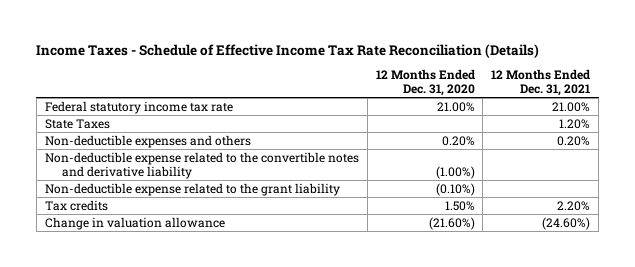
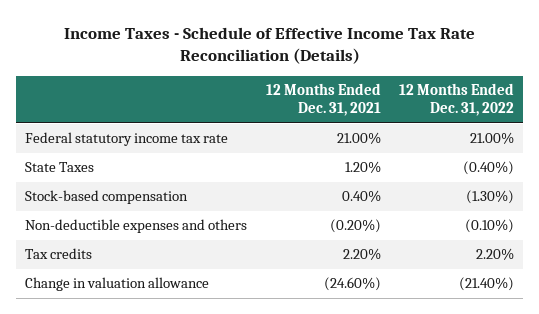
- | 12 Months Ended Dec. 31, 2020 | 12 Months Ended Dec. 31, 2021
+ | 12 Months Ended Dec. 31, 2021 | 12 Months Ended Dec. 31, 2022
- Non-deductible expenses and others | 0.20% | 0.20%
- Non-deductible expense related to the convertible notes and derivative liability | (1.00%) |
- Non-deductible expense related to the grant liability | (0.10%) |
+ Stock-based compensation | 0.40% | (1.30%)
+ Non-deductible expenses and others | (0.20%) | (0.10%)

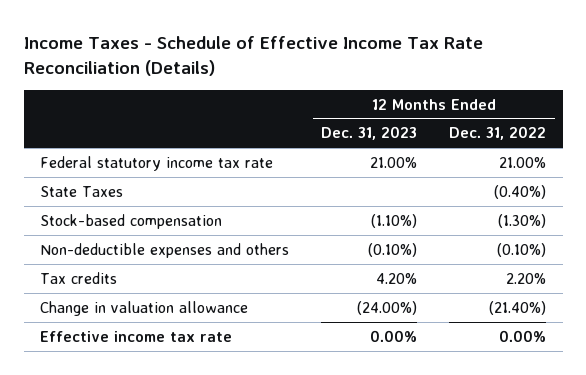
- | 12 Months Ended Dec. 31, 2021 | 12 Months Ended Dec. 31, 2022
+ | 12 Months Ended Dec. 31, 2023 | 12 Months Ended Dec. 31, 2022
+ Effective income tax rate | 0.00% | 0.00%

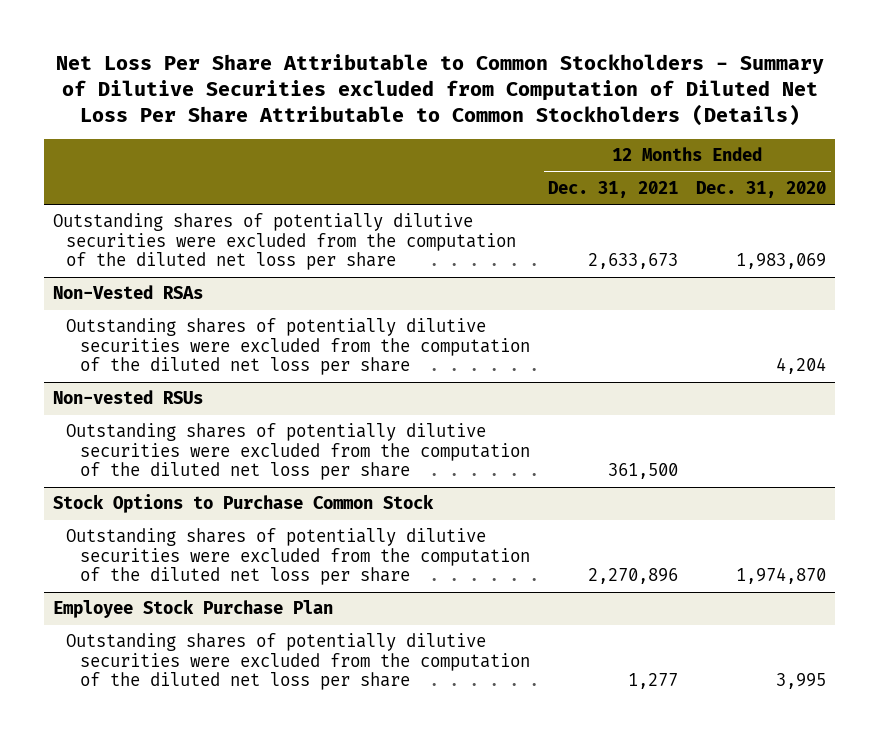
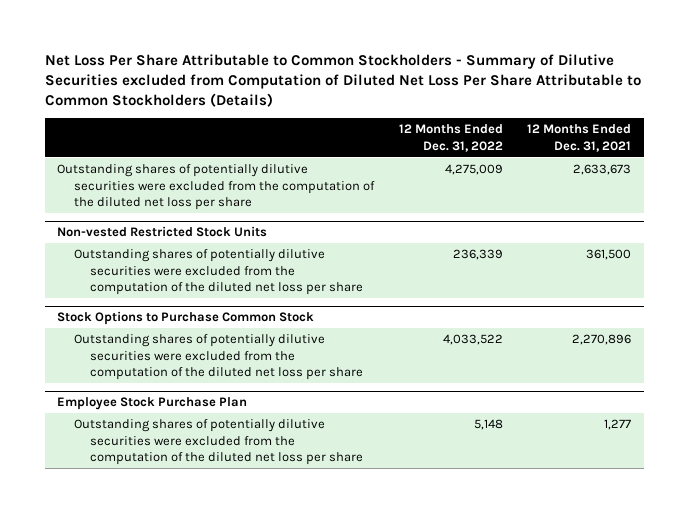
- | 12 Months Ended Dec. 31, 2021 | 12 Months Ended Dec. 31, 2020
+ | 12 Months Ended Dec. 31, 2022 | 12 Months Ended Dec. 31, 2021
- Non-Vested RSAs
- Outstanding shares of potentially dilutive securities were excluded from the computation of the diluted net loss per share | | 4,204
- Non-vested RSUs
+ Non-vested Restricted Stock Units

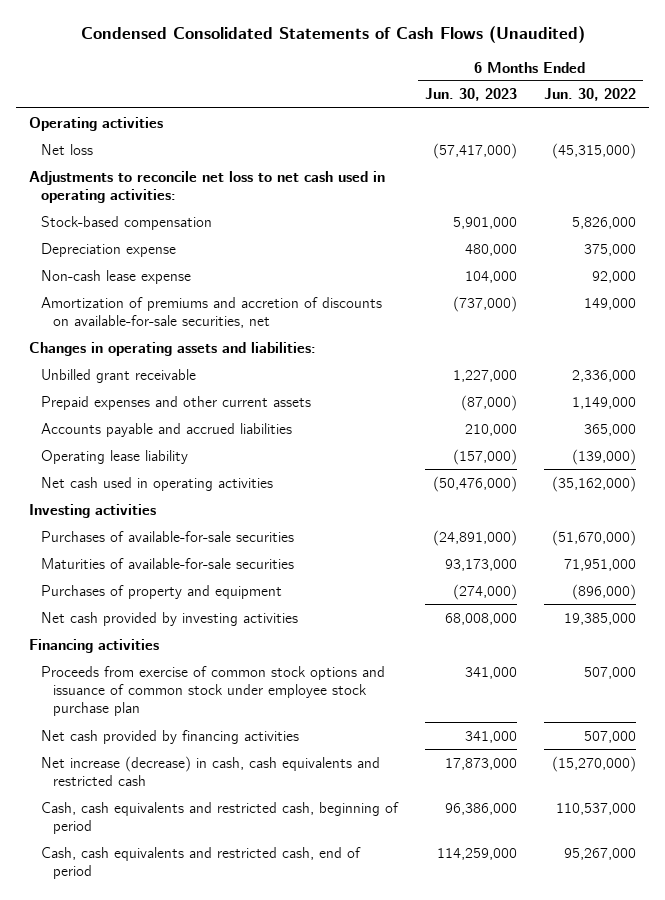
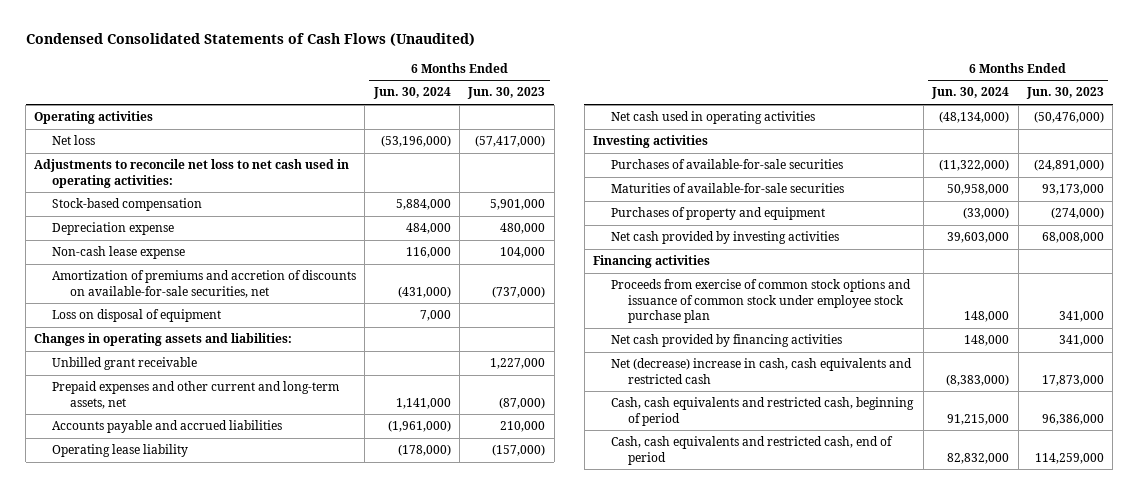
- | 6 Months Ended Jun. 30, 2023 | 6 Months Ended Jun. 30, 2022
+ | 6 Months Ended Jun. 30, 2024 | 6 Months Ended Jun. 30, 2023
+ Loss on disposal of equipment | 7,000 |
- Prepaid expenses and other current assets | (87,000) | 1,149,000
+ Prepaid expenses and other current and long-term assets, net | 1,141,000 | (87,000)
- Net increase (decrease) in cash, cash equivalents and restricted cash | 17,873,000 | (15,270,000)
+ Net (decrease) increase in cash, cash equivalents and restricted cash | (8,383,000) | 17,873,000

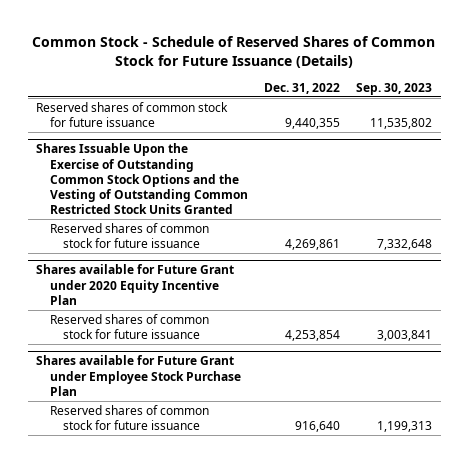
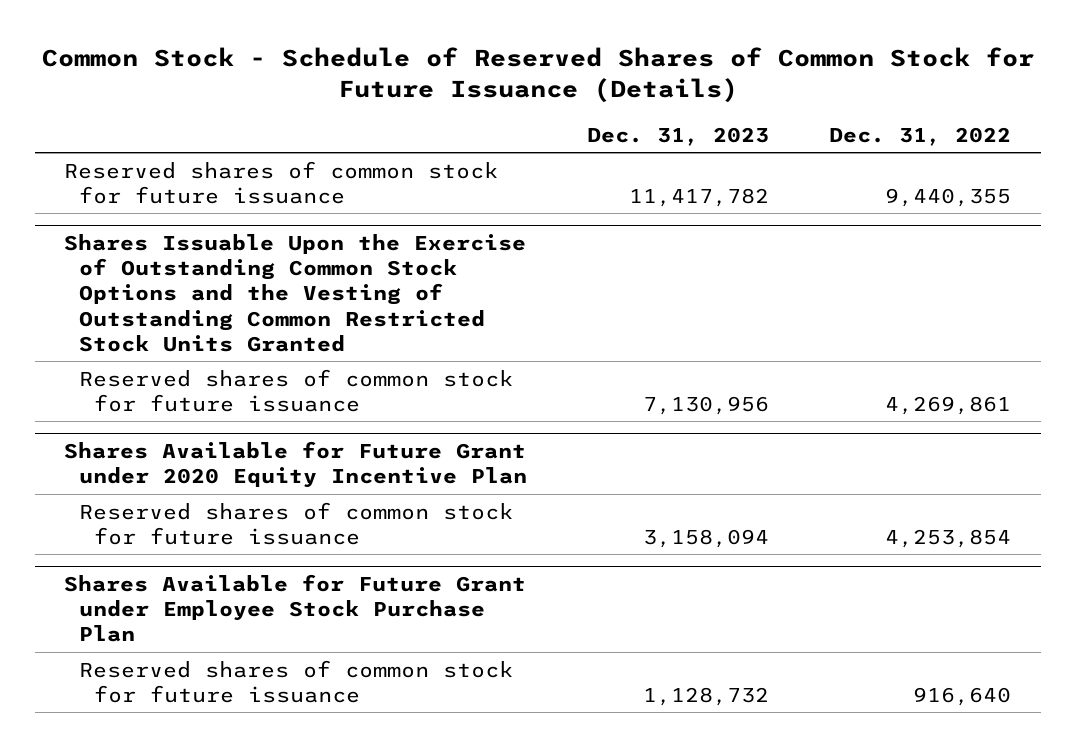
- | Dec. 31, 2022 | Sep. 30, 2023
+ | Dec. 31, 2023 | Dec. 31, 2022
- Shares available for Future Grant under 2020 Equity Incentive Plan
+ Shares Available for Future Grant under 2020 Equity Incentive Plan
- Shares available for Future Grant under Employee Stock Purchase Plan
+ Shares Available for Future Grant under Employee Stock Purchase Plan

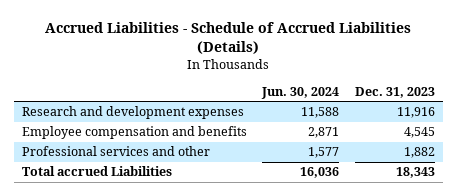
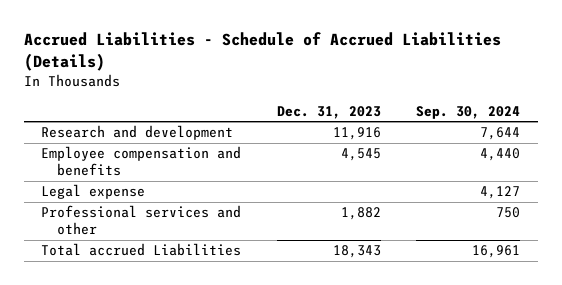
- | Jun. 30, 2024 | Dec. 31, 2023
+ | Dec. 31, 2023 | Sep. 30, 2024
- Research and development expenses | 11,588 | 11,916
+ Research and development | 11,916 | 7,644
+ Legal expense | | 4,127

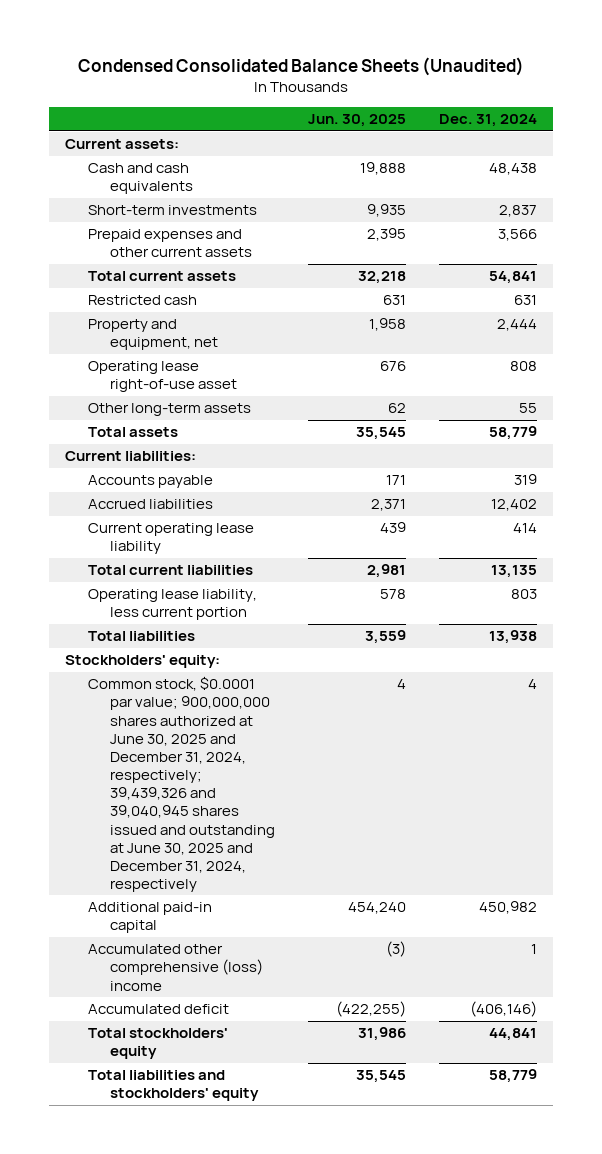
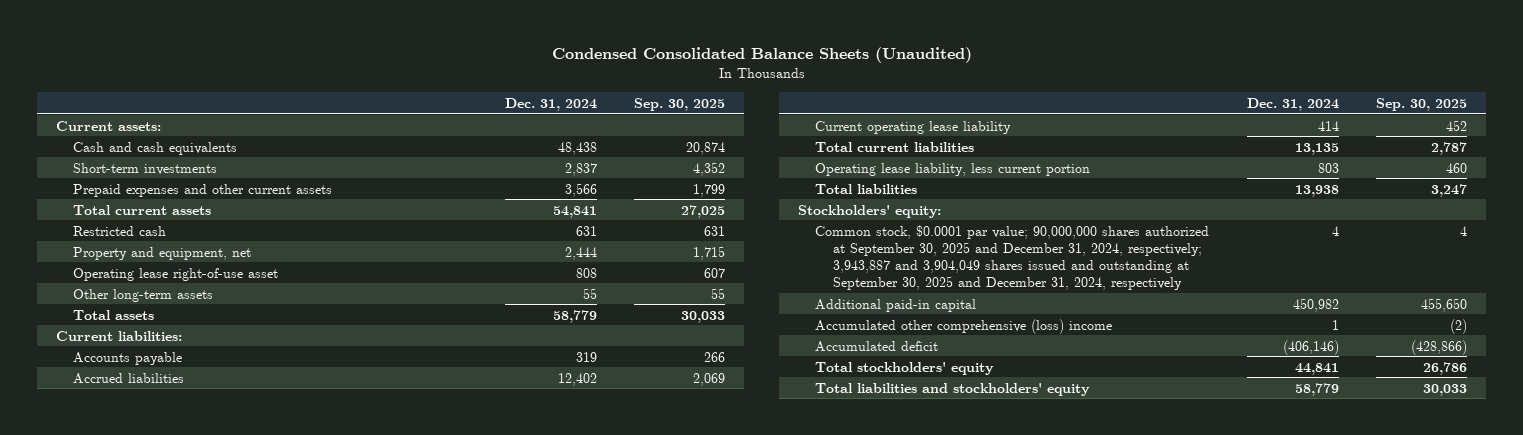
- | Jun. 30, 2025 | Dec. 31, 2024
+ | Dec. 31, 2024 | Sep. 30, 2025
- Common stock, $0.0001 par value; 900,000,000 shares authorized at June 30, 2025 and December 31, 2024, respectively; 39,439,326 and 39,040,945 shares issued and outstanding at June 30, 2025 and December 31, 2024, respectively | 4 | 4
+ Common stock, $0.0001 par value; 90,000,000 shares authorized at September 30, 2025 and December 31, 2024, respectively; 3,943,887 and 3,904,049 shares issued and outstanding at September 30, 2025 and December 31, 2024, respectively | 4 | 4

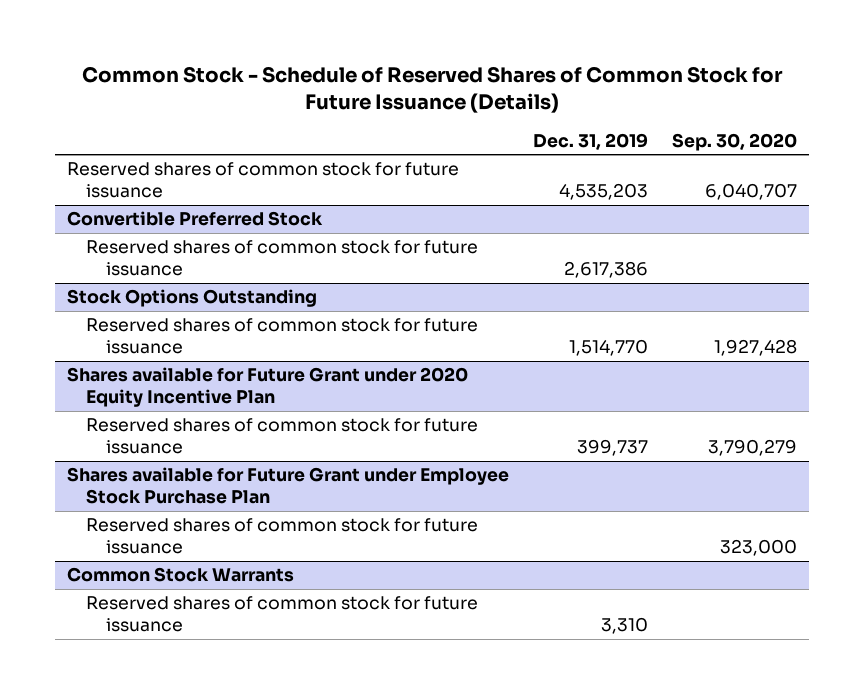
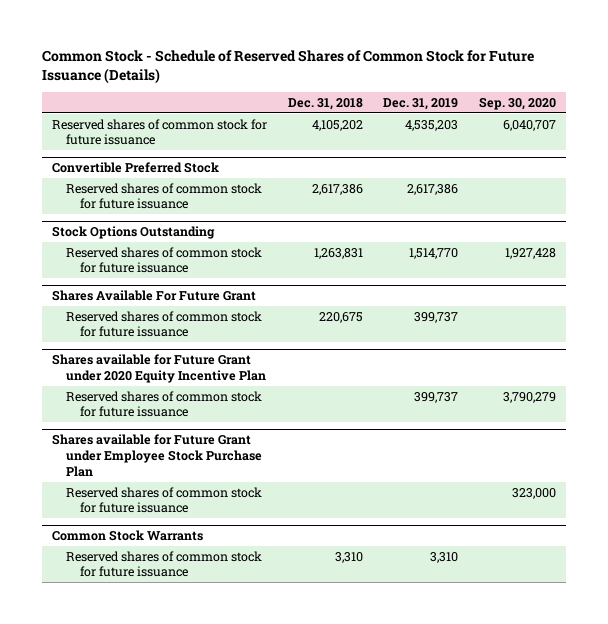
- | Dec. 31, 2019 | Sep. 30, 2020
+ | Dec. 31, 2018 | Dec. 31, 2019 | Sep. 30, 2020
+ Shares Available For Future Grant
+ Reserved shares of common stock for future issuance | 220,675 | 399,737 |

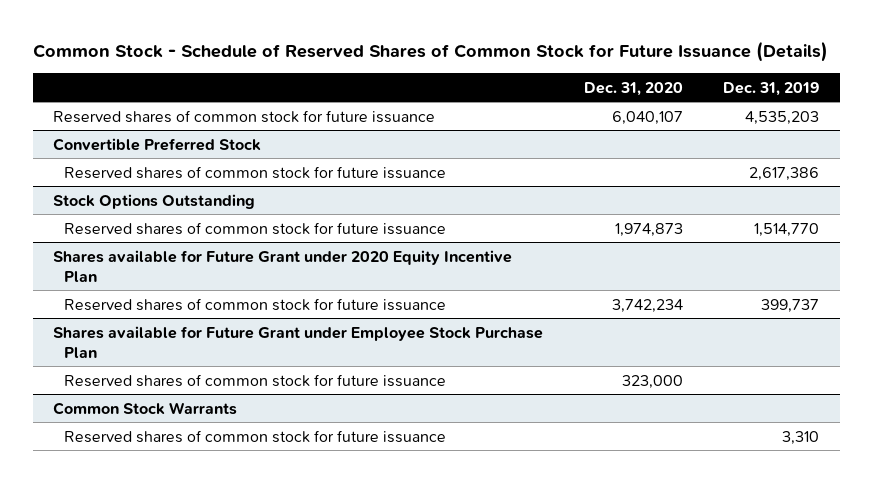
- | Dec. 31, 2018 | Dec. 31, 2019 | Sep. 30, 2020
+ | Dec. 31, 2020 | Dec. 31, 2019
- Shares Available For Future Grant
- Reserved shares of common stock for future issuance | 220,675 | 399,737 |

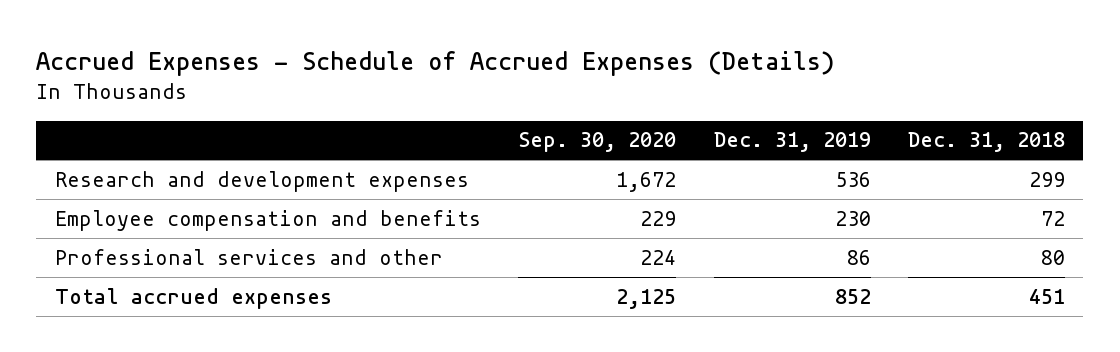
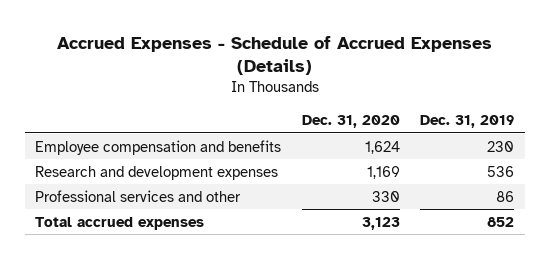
- | Sep. 30, 2020 | Dec. 31, 2019 | Dec. 31, 2018
+ | Dec. 31, 2020 | Dec. 31, 2019
moved down: Research and development expenses | 1,169 | 536

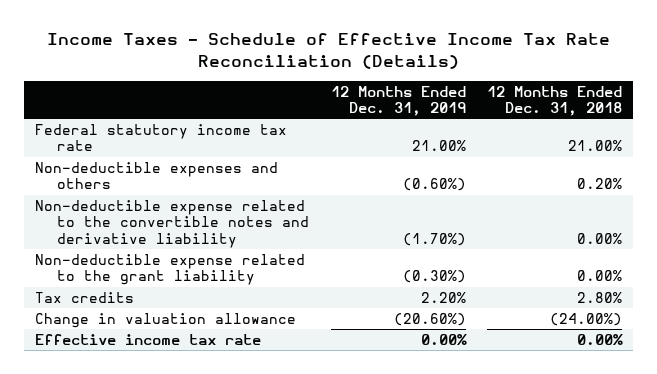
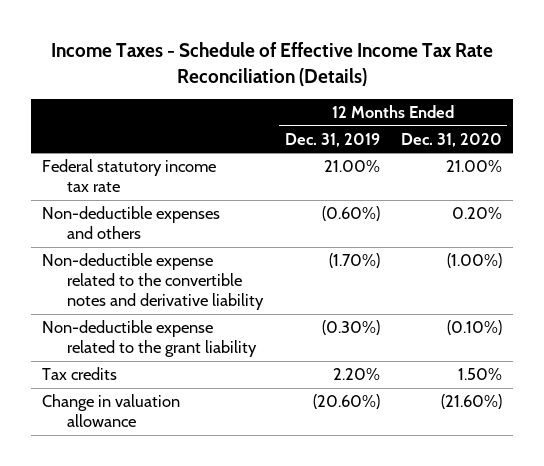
- | 12 Months Ended Dec. 31, 2019 | 12 Months Ended Dec. 31, 2018
+ | 12 Months Ended Dec. 31, 2019 | 12 Months Ended Dec. 31, 2020
- Effective income tax rate | 0.00% | 0.00%

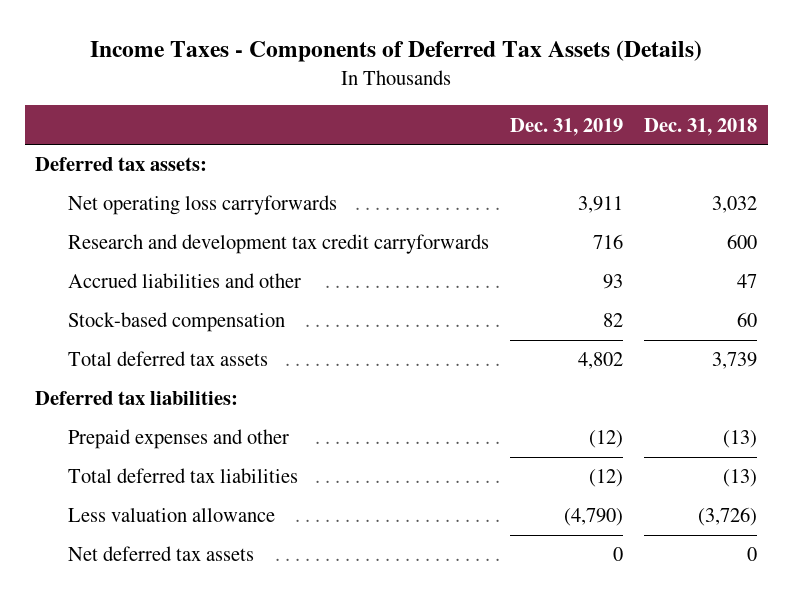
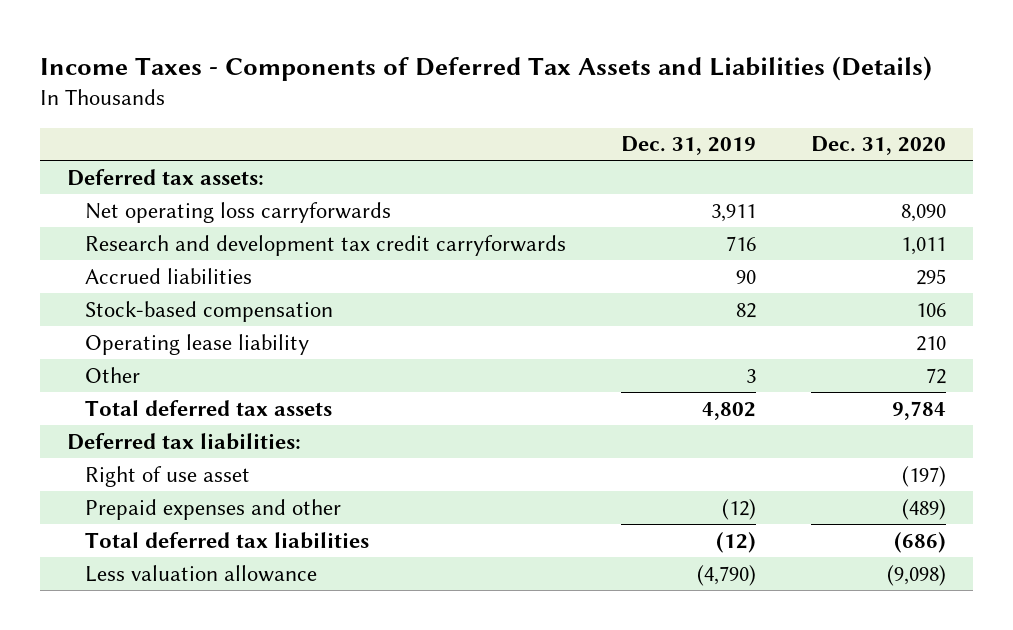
- Income Taxes - Components of Deferred Tax Assets (Details)
+ Income Taxes - Components of Deferred Tax Assets and Liabilities (Details)
- | Dec. 31, 2019 | Dec. 31, 2018
+ | Dec. 31, 2019 | Dec. 31, 2020
- Accrued liabilities and other | 93 | 47
+ Accrued liabilities | 90 | 295
+ Operating lease liability | | 210
+ Other | 3 | 72
+ Right of use asset | | (197)
- Net deferred tax assets | 0 | 0

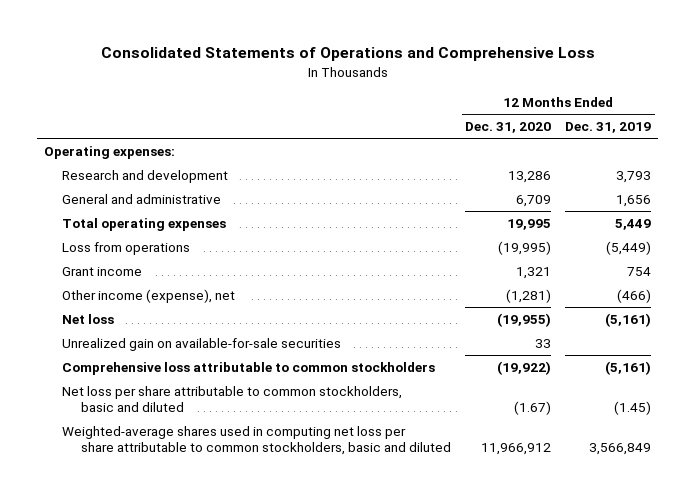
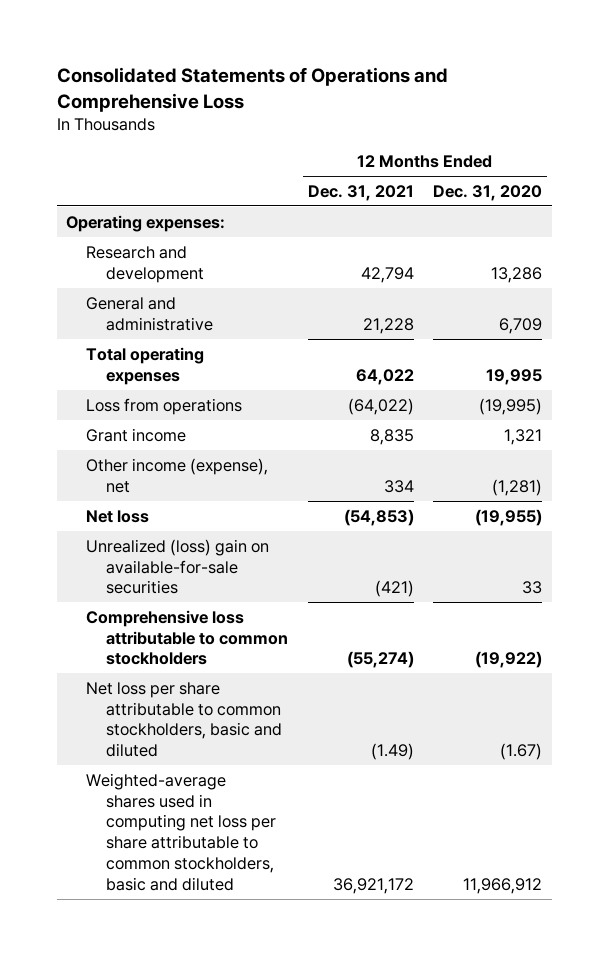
- | 12 Months Ended Dec. 31, 2020 | 12 Months Ended Dec. 31, 2019
+ | 12 Months Ended Dec. 31, 2021 | 12 Months Ended Dec. 31, 2020
- Unrealized gain on available-for-sale securities | 33 |
+ Unrealized (loss) gain on available-for-sale securities | (421) | 33

